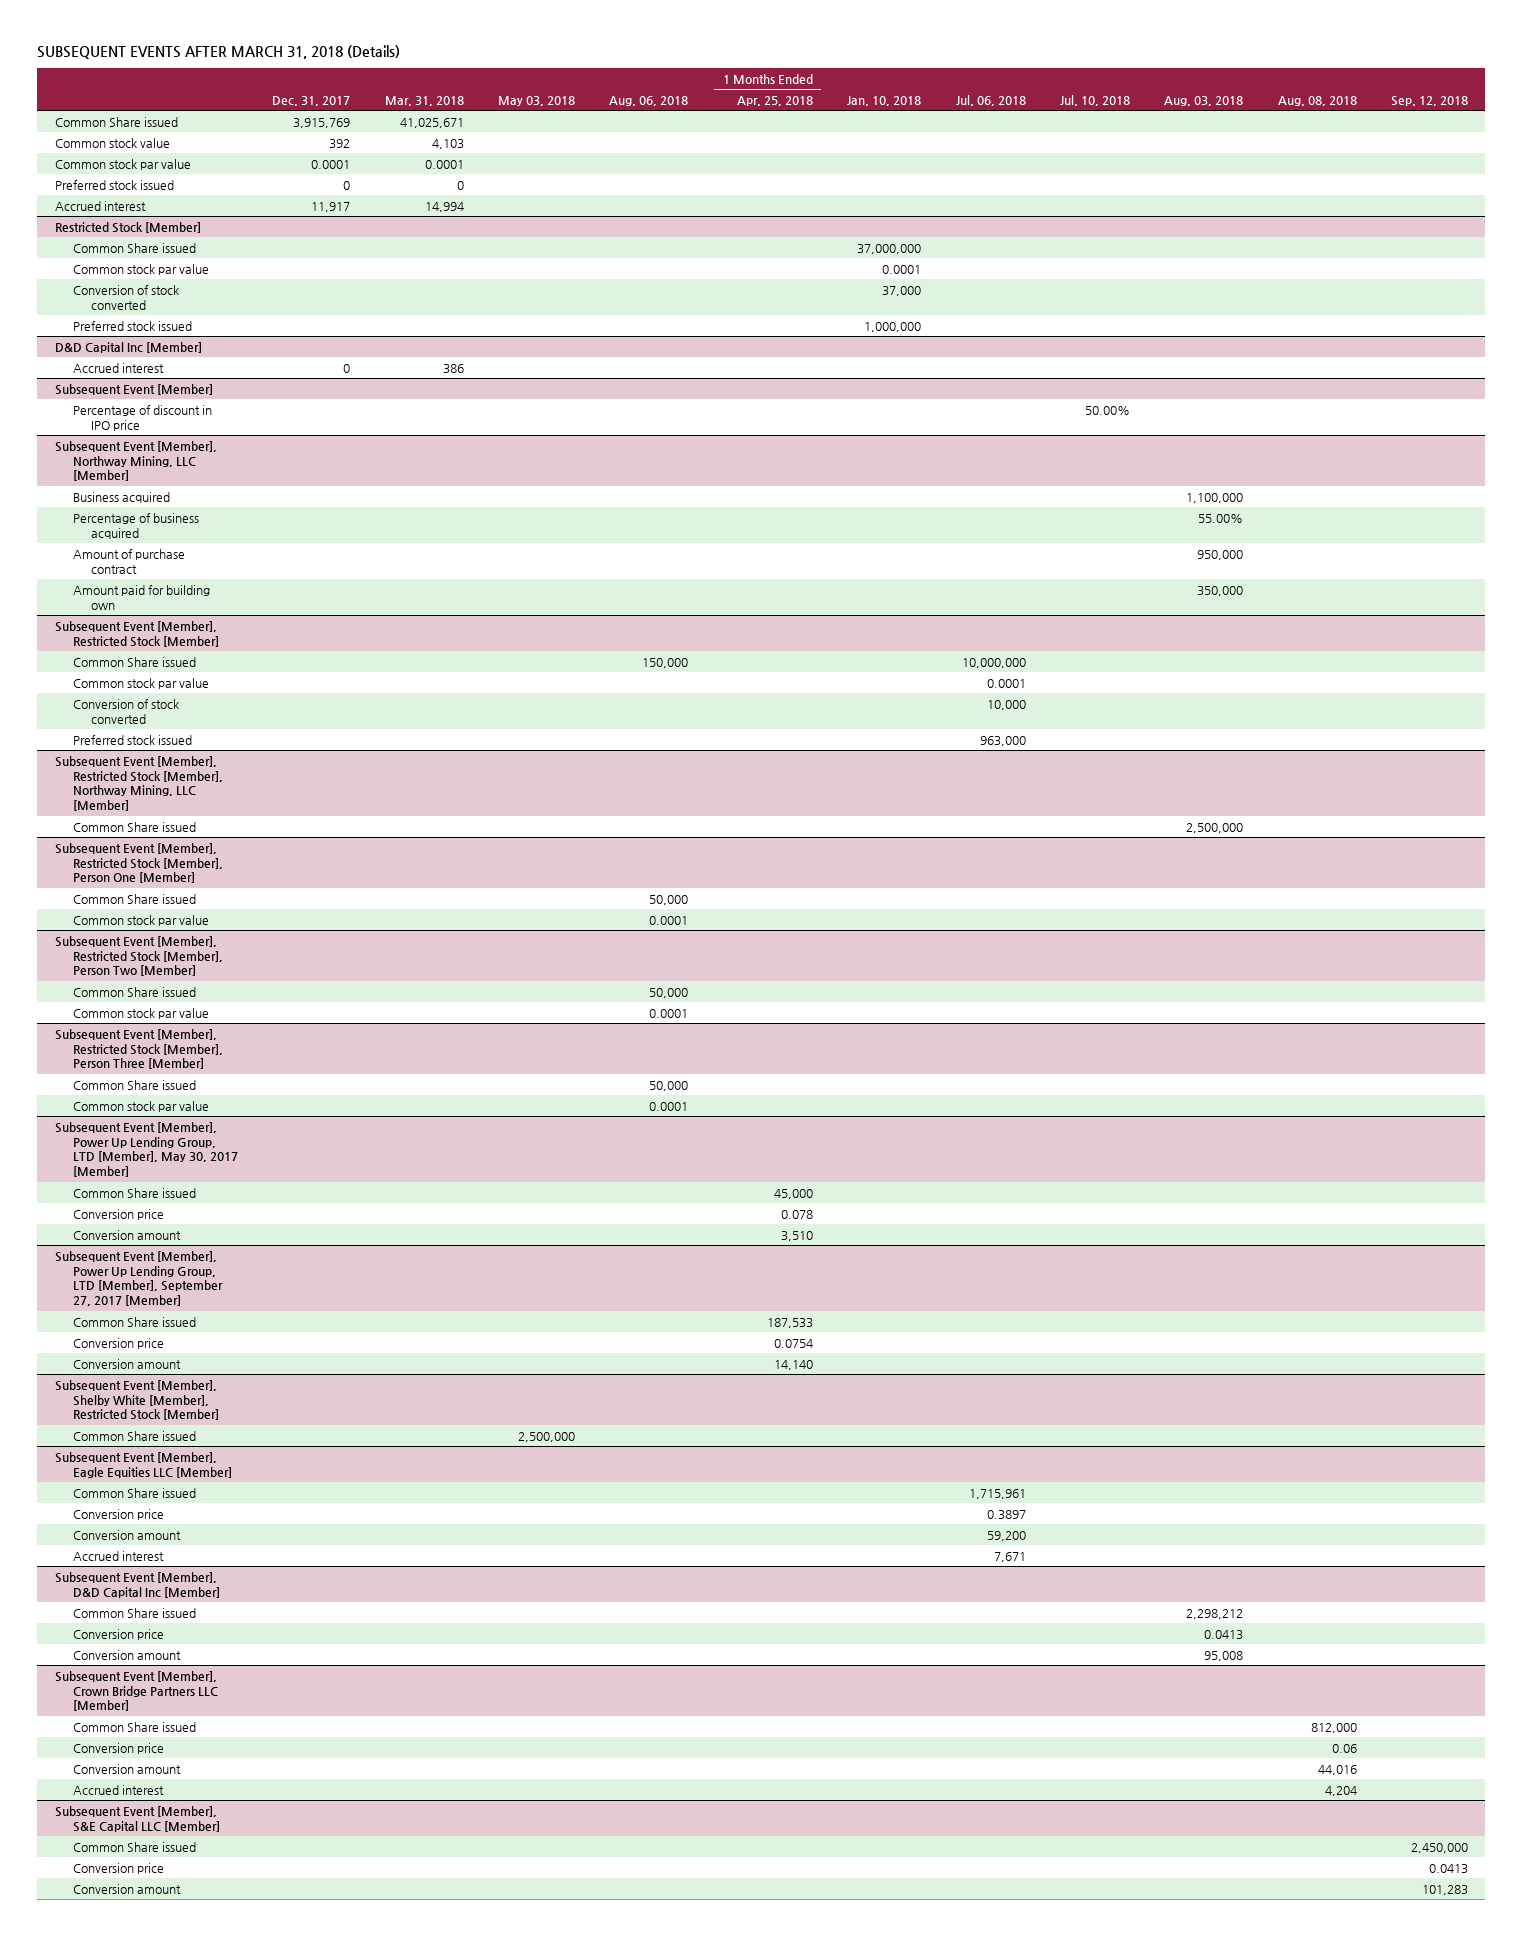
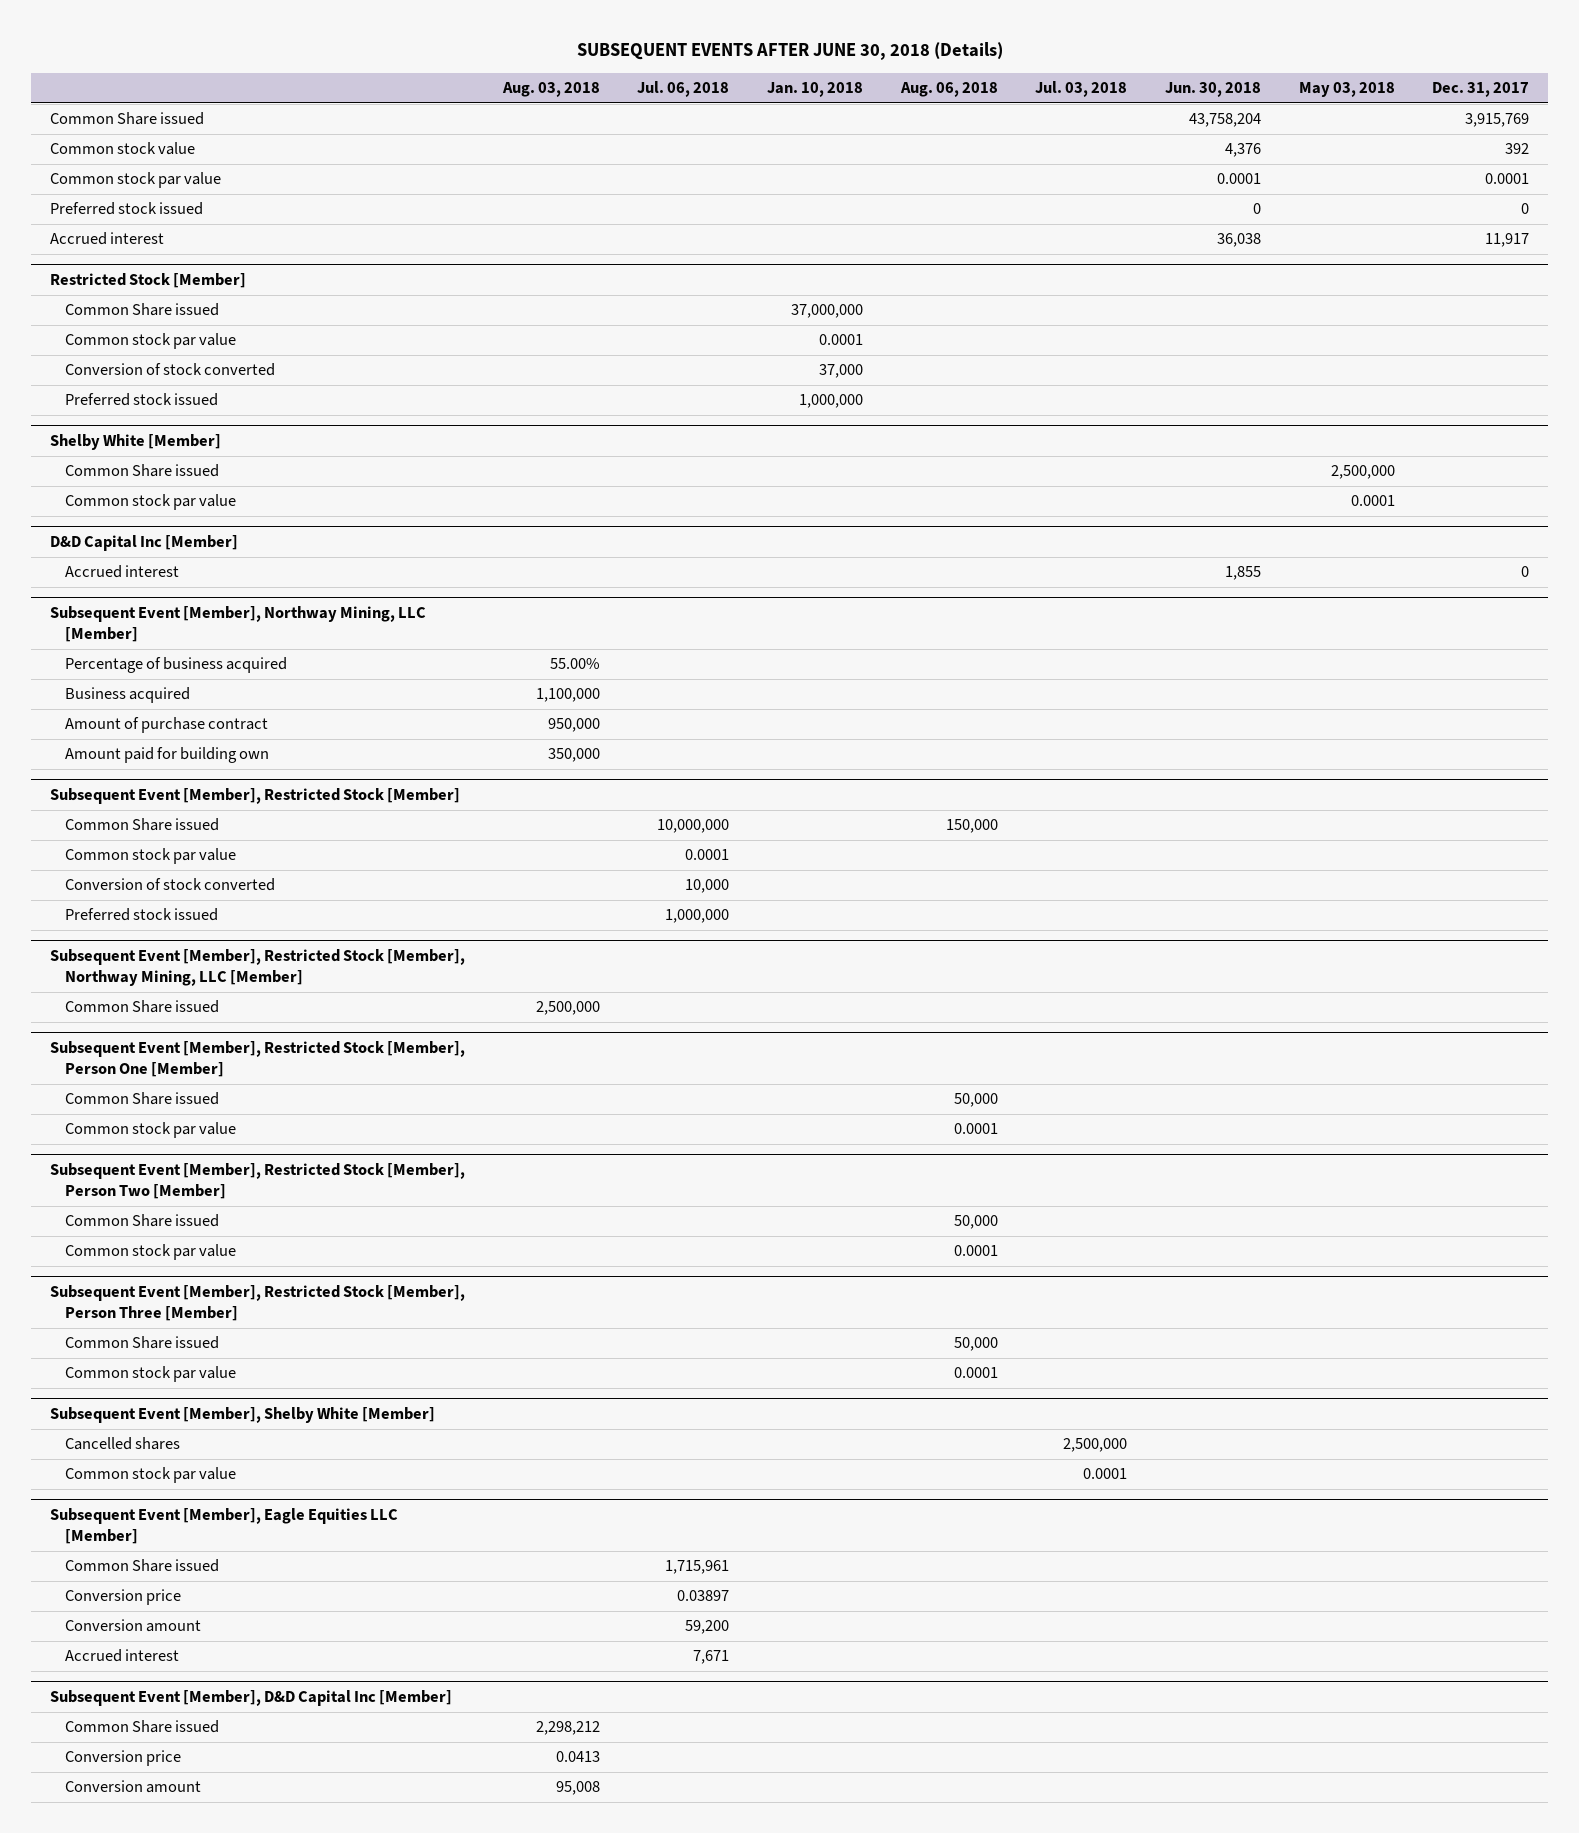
- SUBSEQUENT EVENTS AFTER MARCH 31, 2018 (Details)
+ SUBSEQUENT EVENTS AFTER JUNE 30, 2018 (Details)
- | Dec. 31, 2017 | Mar. 31, 2018 | May 03, 2018 | Aug. 06, 2018 | 1 Months Ended Apr. 25, 2018 | Jan. 10, 2018 | Jul. 06, 2018 | Jul. 10, 2018 | Aug. 03, 2018 | Aug. 08, 2018 | Sep. 12, 2018
+ | Aug. 03, 2018 | Jul. 06, 2018 | Jan. 10, 2018 | Aug. 06, 2018 | Jul. 03, 2018 | Jun. 30, 2018 | May 03, 2018 | Dec. 31, 2017
+ Shelby White [Member]
+ Common Share issued | | | | | | | 2,500,000 |
+ Common stock par value | | | | | | | 0.0001 |
- Subsequent Event [Member]
- Percentage of discount in IPO price | | | | | | | | 50.00% | | |
@ Subsequent Event [Member], Northway Mining, LLC [Member]
moved down: Business acquired | 1,100,000 | | | | | | |
@ Subsequent Event [Member], Restricted Stock [Member]
- Preferred stock issued | | | | | | | 963,000 | | | |
+ Preferred stock issued | | 1,000,000 | | | | | |
- Subsequent Event [Member], Power Up Lending Group, LTD [Member], May 30, 2017 [Member]
- Common Share issued | | | | | 45,000 | | | | | |
- Conversion price | | | | | 0.078 | | | | | |
- Conversion amount | | | | | 3,510 | | | | | |
- Subsequent Event [Member], Power Up Lending Group, LTD [Member], September 27, 2017 [Member]
- Common Share issued | | | | | 187,533 | | | | | |
- Conversion price | | | | | 0.0754 | | | | | |
- Conversion amount | | | | | 14,140 | | | | | |
- Subsequent Event [Member], Shelby White [Member], Restricted Stock [Member]
- Common Share issued | | | 2,500,000 | | | | | | | |
+ Subsequent Event [Member], Shelby White [Member]
+ Cancelled shares | | | | | 2,500,000 | | |
+ Common stock par value | | | | | 0.0001 | | |
@ Subsequent Event [Member], Eagle Equities LLC [Member]
- Conversion price | | | | | | | 0.3897 | | | |
+ Conversion price | | 0.03897 | | | | | |
- Subsequent Event [Member], Crown Bridge Partners LLC [Member]
- Common Share issued | | | | | | | | | | 812,000 |
- Conversion price | | | | | | | | | | 0.06 |
- Conversion amount | | | | | | | | | | 44,016 |
- Accrued interest | | | | | | | | | | 4,204 |
- Subsequent Event [Member], S&E Capital LLC [Member]
- Common Share issued | | | | | | | | | | | 2,450,000
- Conversion price | | | | | | | | | | | 0.0413
- Conversion amount | | | | | | | | | | | 101,283

